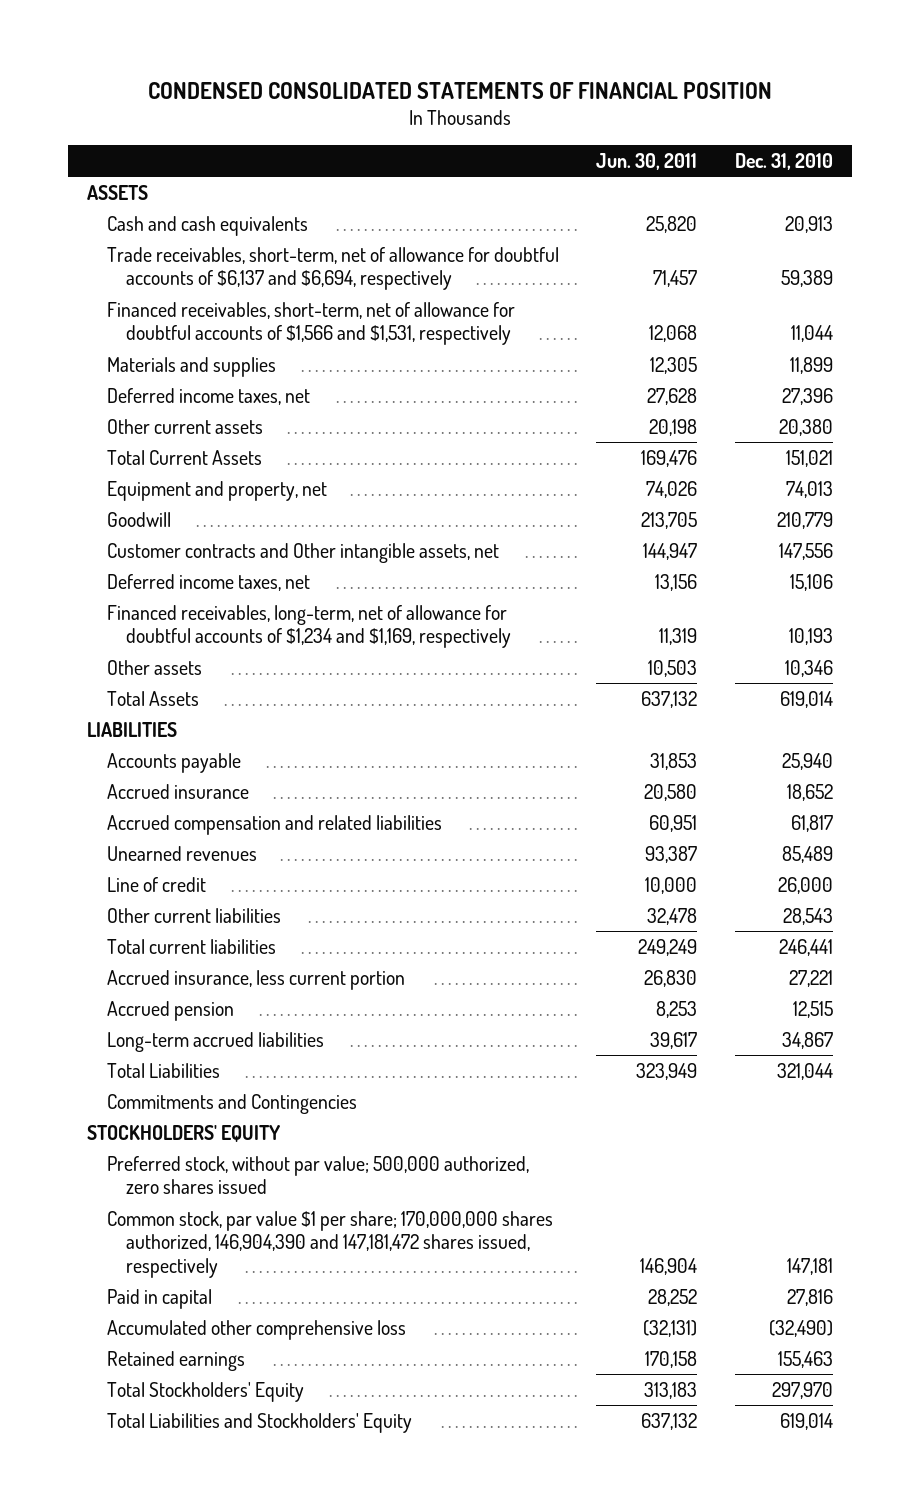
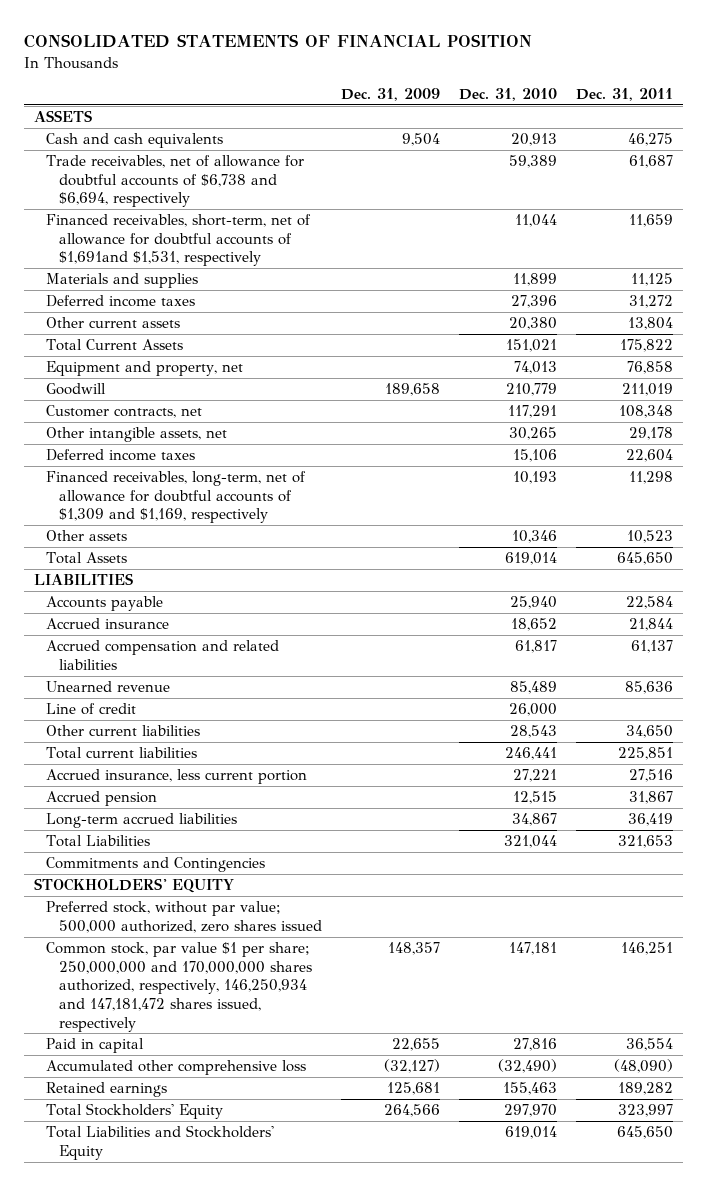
- CONDENSED CONSOLIDATED STATEMENTS OF FINANCIAL POSITION
+ CONSOLIDATED STATEMENTS OF FINANCIAL POSITION
- | Jun. 30, 2011 | Dec. 31, 2010
+ | Dec. 31, 2009 | Dec. 31, 2010 | Dec. 31, 2011
- Trade receivables, short-term, net of allowance for doubtful accounts of $6,137 and $6,694, respectively | 71,457 | 59,389
- Financed receivables, short-term, net of allowance for doubtful accounts of $1,566 and $1,531, respectively | 12,068 | 11,044
+ Trade receivables, net of allowance for doubtful accounts of $6,738 and $6,694, respectively | | 59,389 | 61,687
+ Financed receivables, short-term, net of allowance for doubtful accounts of $1,691and $1,531, respectively | | 11,044 | 11,659
- Deferred income taxes, net | 27,628 | 27,396
+ Deferred income taxes | | 27,396 | 31,272
- Customer contracts and Other intangible assets, net | 144,947 | 147,556
- Deferred income taxes, net | 13,156 | 15,106
- Financed receivables, long-term, net of allowance for doubtful accounts of $1,234 and $1,169, respectively | 11,319 | 10,193
+ Customer contracts, net | | 117,291 | 108,348
+ Other intangible assets, net | | 30,265 | 29,178
+ Deferred income taxes | | 15,106 | 22,604
+ Financed receivables, long-term, net of allowance for doubtful accounts of $1,309 and $1,169, respectively | | 10,193 | 11,298
- Unearned revenues | 93,387 | 85,489
+ Unearned revenue | | 85,489 | 85,636
- Common stock, par value $1 per share; 170,000,000 shares authorized, 146,904,390 and 147,181,472 shares issued, respectively | 146,904 | 147,181
+ Common stock, par value $1 per share; 250,000,000 and 170,000,000 shares authorized, respectively, 146,250,934 and 147,181,472 shares issued, respectively | 148,357 | 147,181 | 146,251

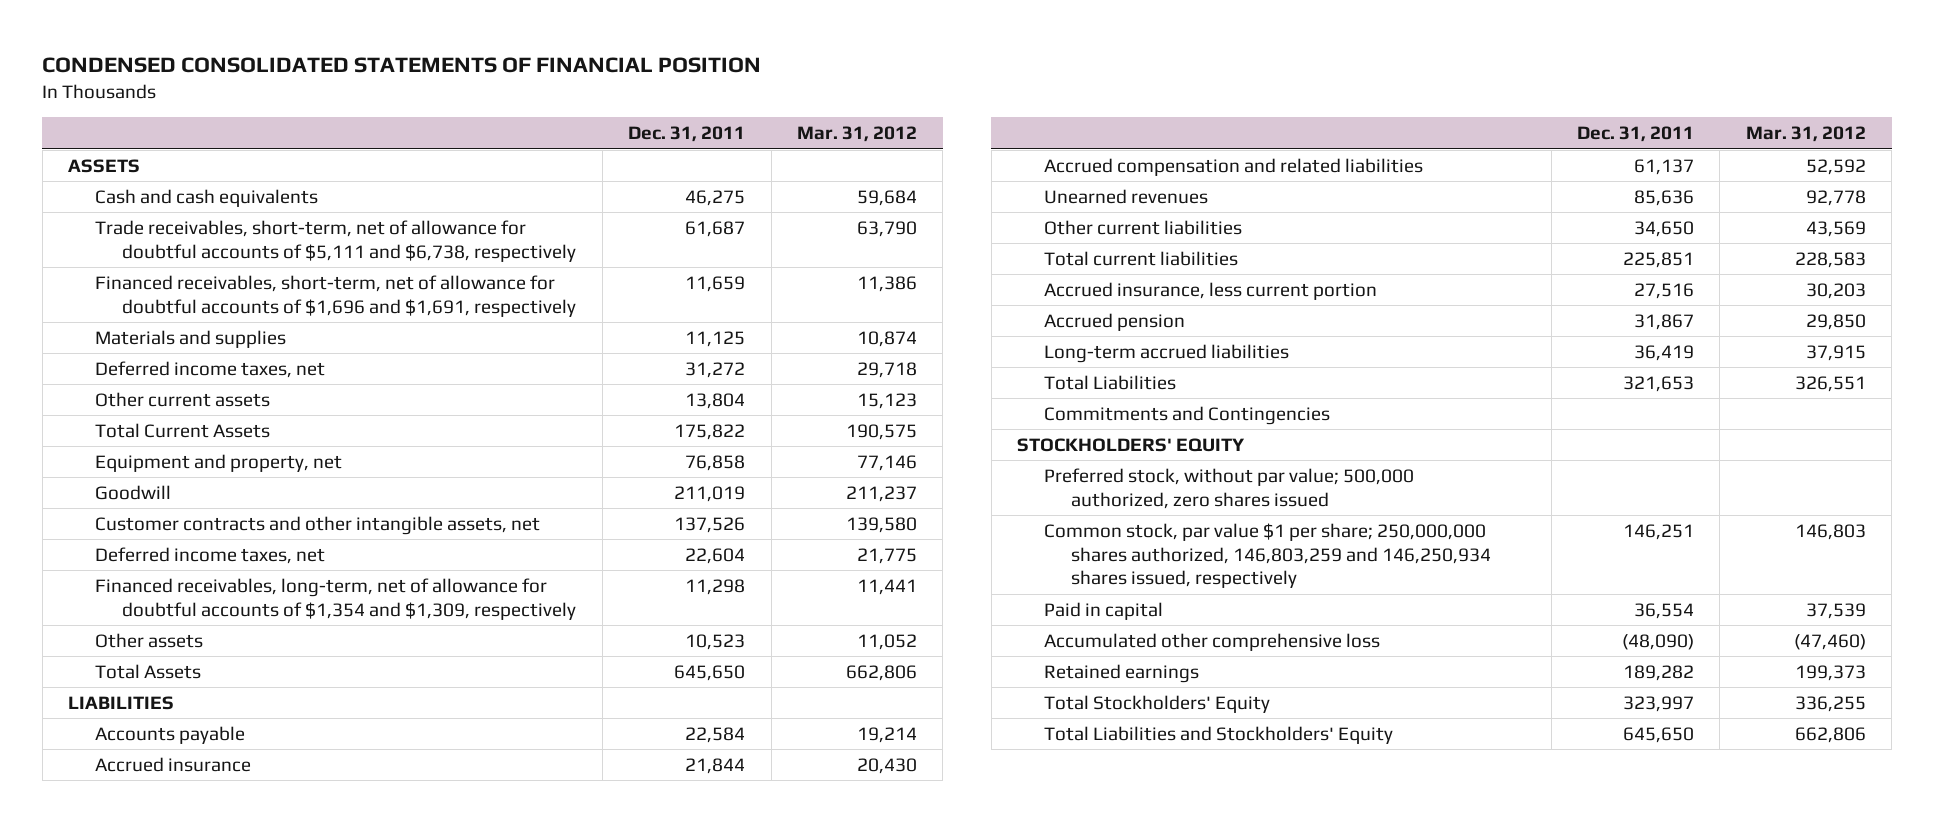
- CONSOLIDATED STATEMENTS OF FINANCIAL POSITION
+ CONDENSED CONSOLIDATED STATEMENTS OF FINANCIAL POSITION
- | Dec. 31, 2009 | Dec. 31, 2010 | Dec. 31, 2011
+ | Dec. 31, 2011 | Mar. 31, 2012
- Trade receivables, net of allowance for doubtful accounts of $6,738 and $6,694, respectively | | 59,389 | 61,687
- Financed receivables, short-term, net of allowance for doubtful accounts of $1,691and $1,531, respectively | | 11,044 | 11,659
+ Trade receivables, short-term, net of allowance for doubtful accounts of $5,111 and $6,738, respectively | 61,687 | 63,790
+ Financed receivables, short-term, net of allowance for doubtful accounts of $1,696 and $1,691, respectively | 11,659 | 11,386
- Deferred income taxes | | 27,396 | 31,272
+ Deferred income taxes, net | 31,272 | 29,718
- Customer contracts, net | | 117,291 | 108,348
- Other intangible assets, net | | 30,265 | 29,178
- Deferred income taxes | | 15,106 | 22,604
- Financed receivables, long-term, net of allowance for doubtful accounts of $1,309 and $1,169, respectively | | 10,193 | 11,298
+ Customer contracts and other intangible assets, net | 137,526 | 139,580
+ Deferred income taxes, net | 22,604 | 21,775
+ Financed receivables, long-term, net of allowance for doubtful accounts of $1,354 and $1,309, respectively | 11,298 | 11,441
- Unearned revenue | | 85,489 | 85,636
- Line of credit | | 26,000 |
+ Unearned revenues | 85,636 | 92,778
- Common stock, par value $1 per share; 250,000,000 and 170,000,000 shares authorized, respectively, 146,250,934 and 147,181,472 shares issued, respectively | 148,357 | 147,181 | 146,251
+ Common stock, par value $1 per share; 250,000,000 shares authorized, 146,803,259 and 146,250,934 shares issued, respectively | 146,251 | 146,803

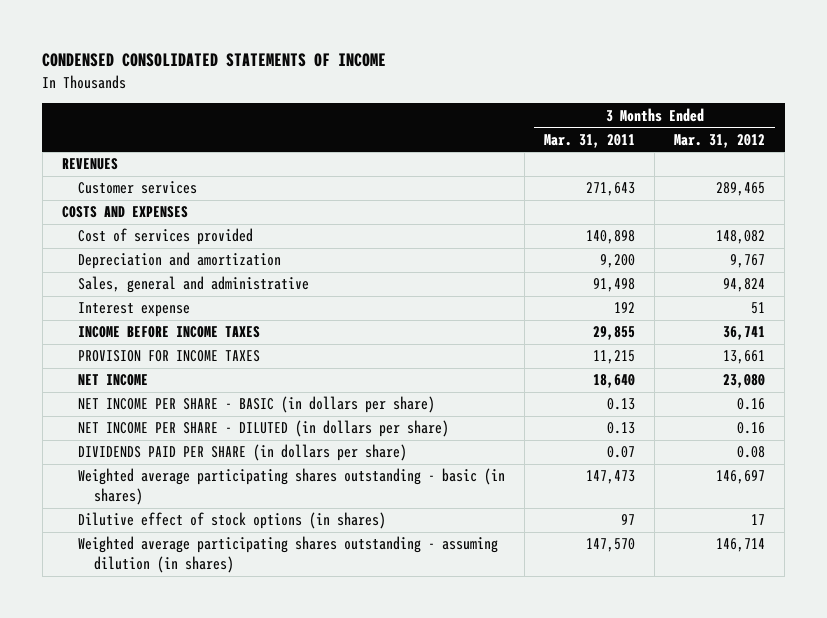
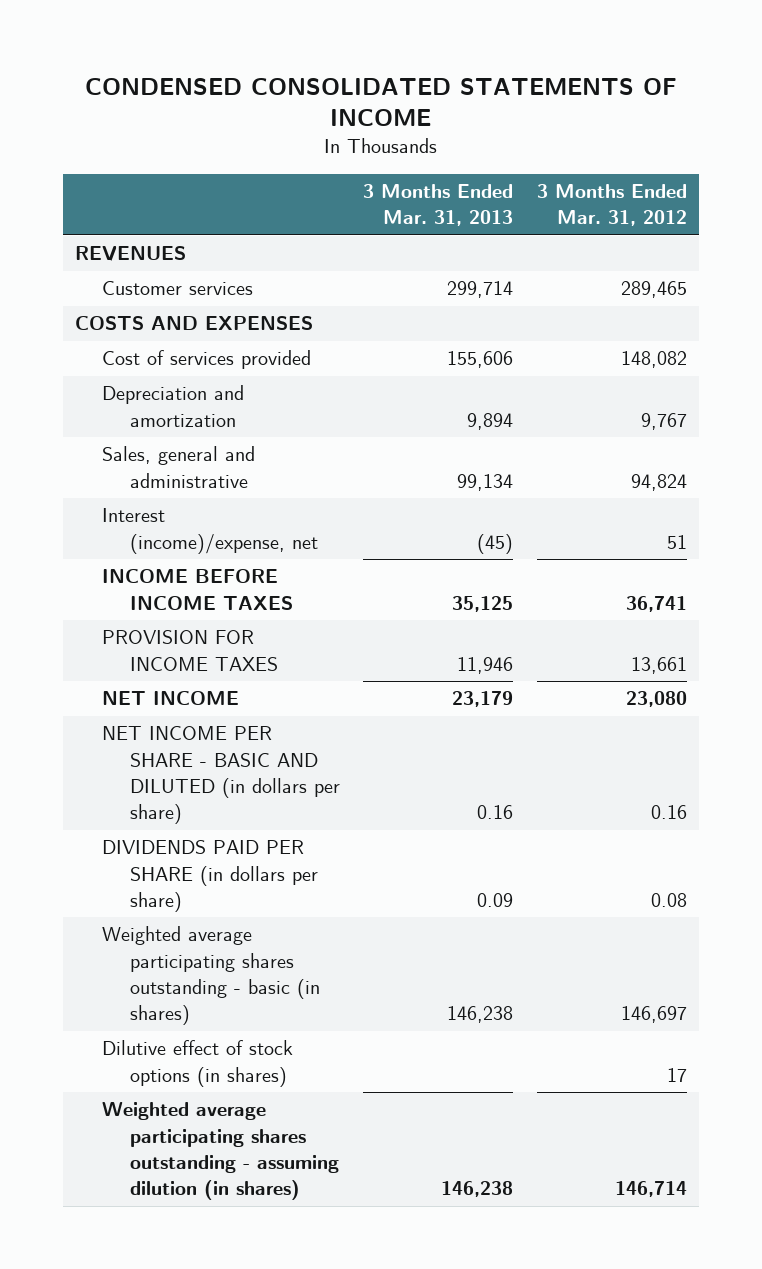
- | 3 Months Ended Mar. 31, 2011 | 3 Months Ended Mar. 31, 2012
+ | 3 Months Ended Mar. 31, 2013 | 3 Months Ended Mar. 31, 2012
- Interest expense | 192 | 51
+ Interest (income)/expense, net | (45) | 51
- NET INCOME PER SHARE - BASIC (in dollars per share) | 0.13 | 0.16
- NET INCOME PER SHARE - DILUTED (in dollars per share) | 0.13 | 0.16
+ NET INCOME PER SHARE - BASIC AND DILUTED (in dollars per share) | 0.16 | 0.16

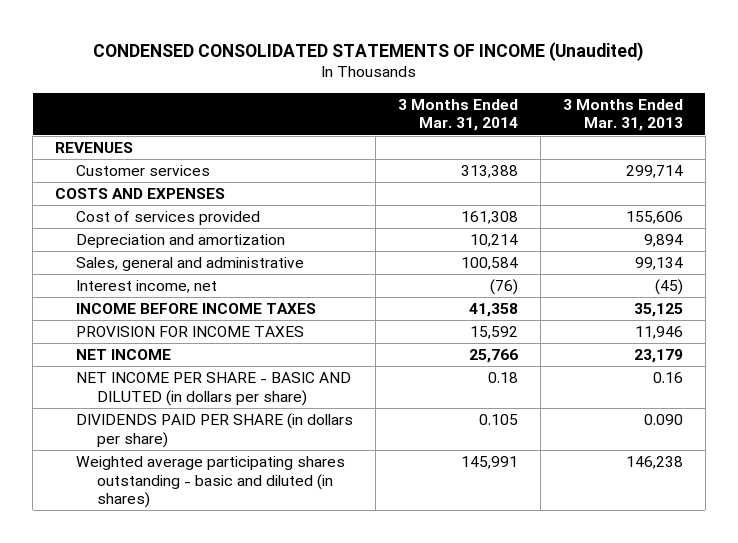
- CONDENSED CONSOLIDATED STATEMENTS OF INCOME
+ CONDENSED CONSOLIDATED STATEMENTS OF INCOME (Unaudited)
- | 3 Months Ended Mar. 31, 2013 | 3 Months Ended Mar. 31, 2012
+ | 3 Months Ended Mar. 31, 2014 | 3 Months Ended Mar. 31, 2013
- Interest (income)/expense, net | (45) | 51
+ Interest income, net | (76) | (45)
- DIVIDENDS PAID PER SHARE (in dollars per share) | 0.09 | 0.08
- Weighted average participating shares outstanding - basic (in shares) | 146,238 | 146,697
- Dilutive effect of stock options (in shares) | | 17
- Weighted average participating shares outstanding - assuming dilution (in shares) | 146,238 | 146,714
+ DIVIDENDS PAID PER SHARE (in dollars per share) | 0.105 | 0.090
+ Weighted average participating shares outstanding - basic and diluted (in shares) | 145,991 | 146,238

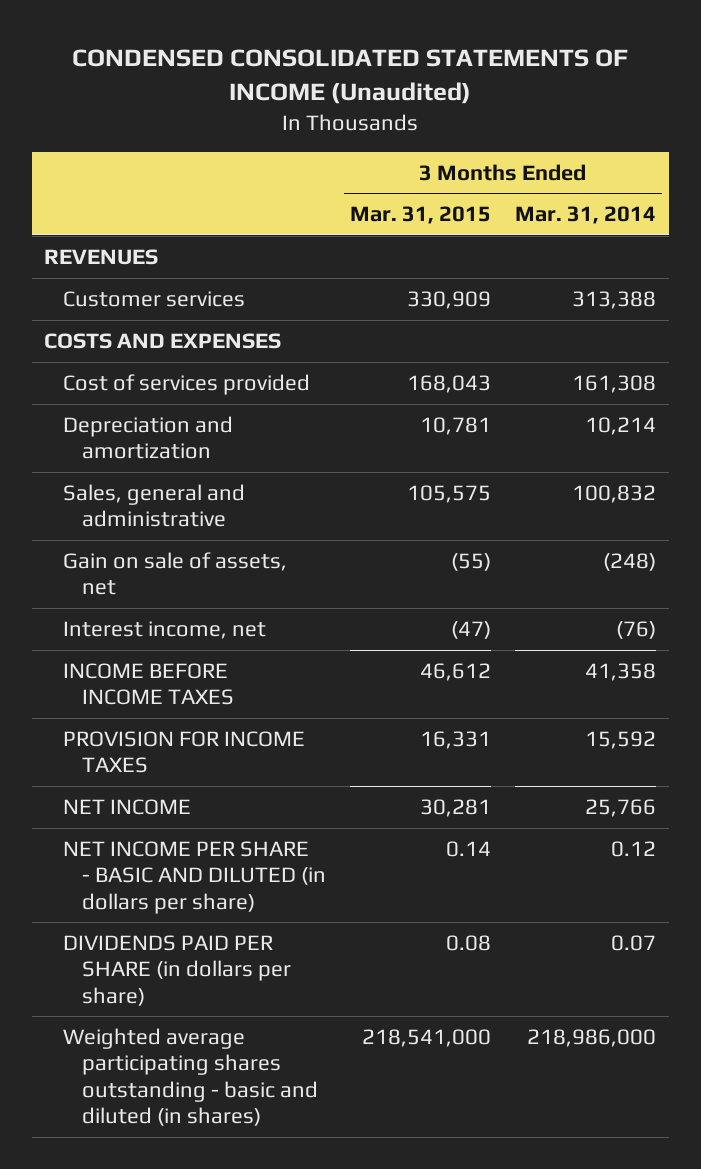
- | 3 Months Ended Mar. 31, 2014 | 3 Months Ended Mar. 31, 2013
+ | 3 Months Ended Mar. 31, 2015 | 3 Months Ended Mar. 31, 2014
- Sales, general and administrative | 100,584 | 99,134
+ Sales, general and administrative | 105,575 | 100,832
+ Gain on sale of assets, net | (55) | (248)
- NET INCOME PER SHARE - BASIC AND DILUTED (in dollars per share) | 0.18 | 0.16
- DIVIDENDS PAID PER SHARE (in dollars per share) | 0.105 | 0.090
- Weighted average participating shares outstanding - basic and diluted (in shares) | 145,991 | 146,238
+ NET INCOME PER SHARE - BASIC AND DILUTED (in dollars per share) | 0.14 | 0.12
+ DIVIDENDS PAID PER SHARE (in dollars per share) | 0.08 | 0.07
+ Weighted average participating shares outstanding - basic and diluted (in shares) | 218,541,000 | 218,986,000

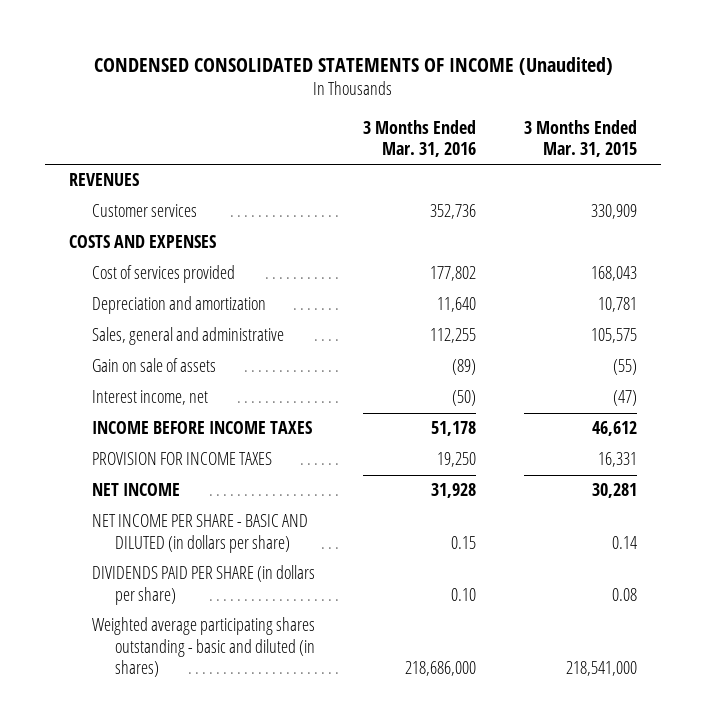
- | 3 Months Ended Mar. 31, 2015 | 3 Months Ended Mar. 31, 2014
+ | 3 Months Ended Mar. 31, 2016 | 3 Months Ended Mar. 31, 2015
- Gain on sale of assets, net | (55) | (248)
+ Gain on sale of assets | (89) | (55)

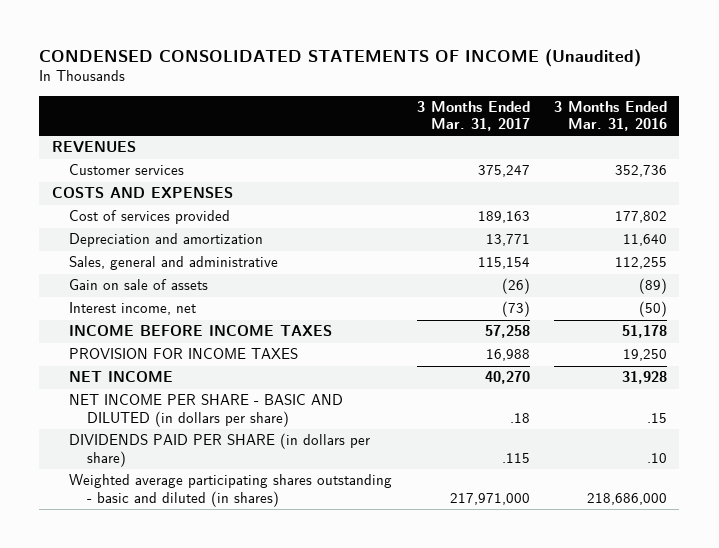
- | 3 Months Ended Mar. 31, 2016 | 3 Months Ended Mar. 31, 2015
+ | 3 Months Ended Mar. 31, 2017 | 3 Months Ended Mar. 31, 2016
- NET INCOME PER SHARE - BASIC AND DILUTED (in dollars per share) | 0.15 | 0.14
- DIVIDENDS PAID PER SHARE (in dollars per share) | 0.10 | 0.08
+ NET INCOME PER SHARE - BASIC AND DILUTED (in dollars per share) | .18 | .15
+ DIVIDENDS PAID PER SHARE (in dollars per share) | .115 | .10

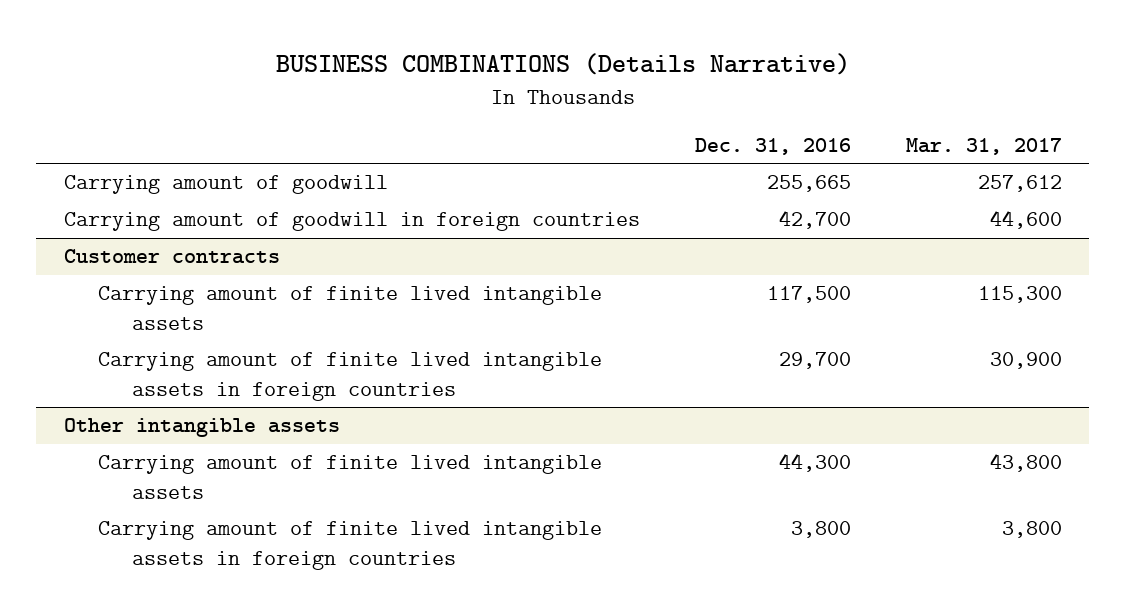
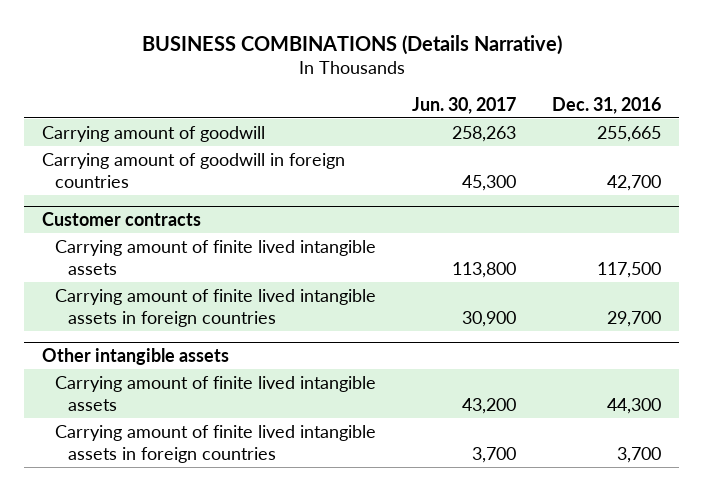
- | Dec. 31, 2016 | Mar. 31, 2017
+ | Jun. 30, 2017 | Dec. 31, 2016
@ Other intangible assets
- Carrying amount of finite lived intangible assets in foreign countries | 3,800 | 3,800
+ Carrying amount of finite lived intangible assets in foreign countries | 3,700 | 3,700

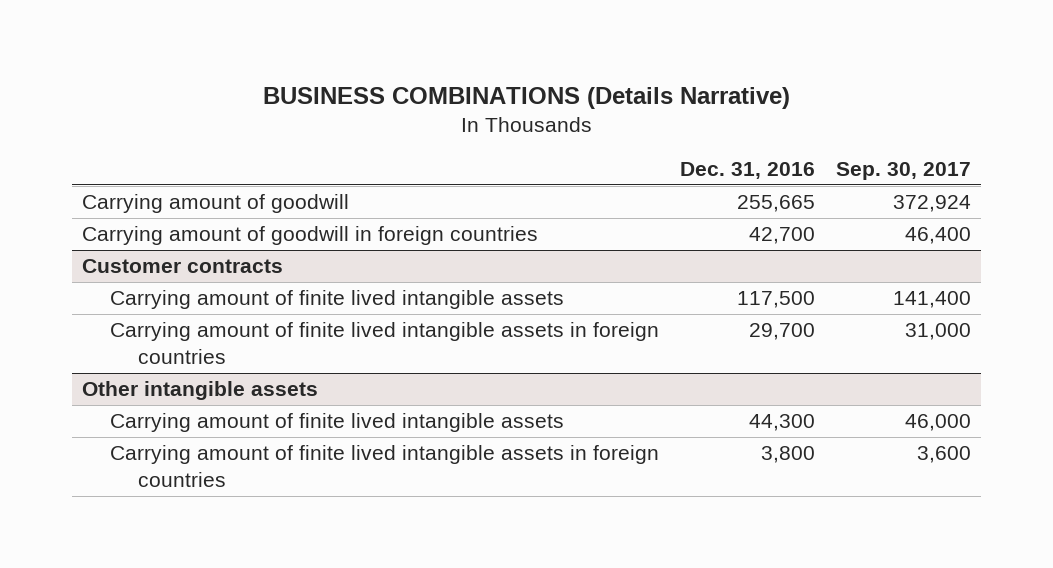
- | Jun. 30, 2017 | Dec. 31, 2016
+ | Dec. 31, 2016 | Sep. 30, 2017
@ Other intangible assets
- Carrying amount of finite lived intangible assets in foreign countries | 3,700 | 3,700
+ Carrying amount of finite lived intangible assets in foreign countries | 3,800 | 3,600

